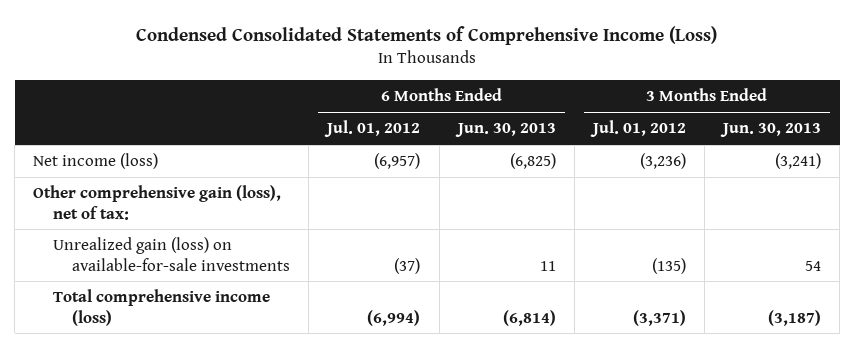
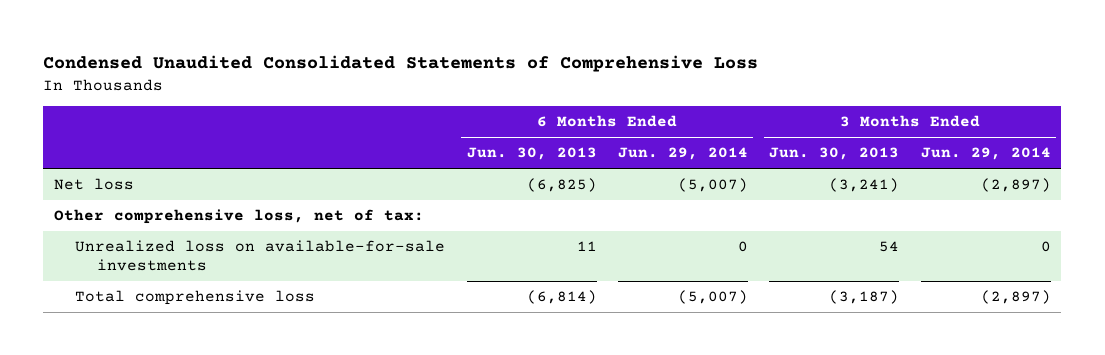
- Condensed Consolidated Statements of Comprehensive Income (Loss)
+ Condensed Unaudited Consolidated Statements of Comprehensive Loss
- | 6 Months Ended Jul. 01, 2012 | 6 Months Ended Jun. 30, 2013 | 3 Months Ended Jul. 01, 2012 | 3 Months Ended Jun. 30, 2013
+ | 6 Months Ended Jun. 30, 2013 | 6 Months Ended Jun. 29, 2014 | 3 Months Ended Jun. 30, 2013 | 3 Months Ended Jun. 29, 2014
- Net income (loss) | (6,957) | (6,825) | (3,236) | (3,241)
- Other comprehensive gain (loss), net of tax:
- Unrealized gain (loss) on available-for-sale investments | (37) | 11 | (135) | 54
- Total comprehensive income (loss) | (6,994) | (6,814) | (3,371) | (3,187)
+ Net loss | (6,825) | (5,007) | (3,241) | (2,897)
+ Other comprehensive loss, net of tax:
+ Unrealized loss on available-for-sale investments | 11 | 0 | 54 | 0
+ Total comprehensive loss | (6,814) | (5,007) | (3,187) | (2,897)

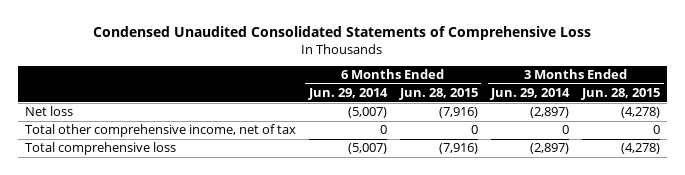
- | 6 Months Ended Jun. 30, 2013 | 6 Months Ended Jun. 29, 2014 | 3 Months Ended Jun. 30, 2013 | 3 Months Ended Jun. 29, 2014
+ | 6 Months Ended Jun. 29, 2014 | 6 Months Ended Jun. 28, 2015 | 3 Months Ended Jun. 29, 2014 | 3 Months Ended Jun. 28, 2015
- Other comprehensive loss, net of tax:
- Unrealized loss on available-for-sale investments | 11 | 0 | 54 | 0
+ Total other comprehensive income, net of tax | 0 | 0 | 0 | 0

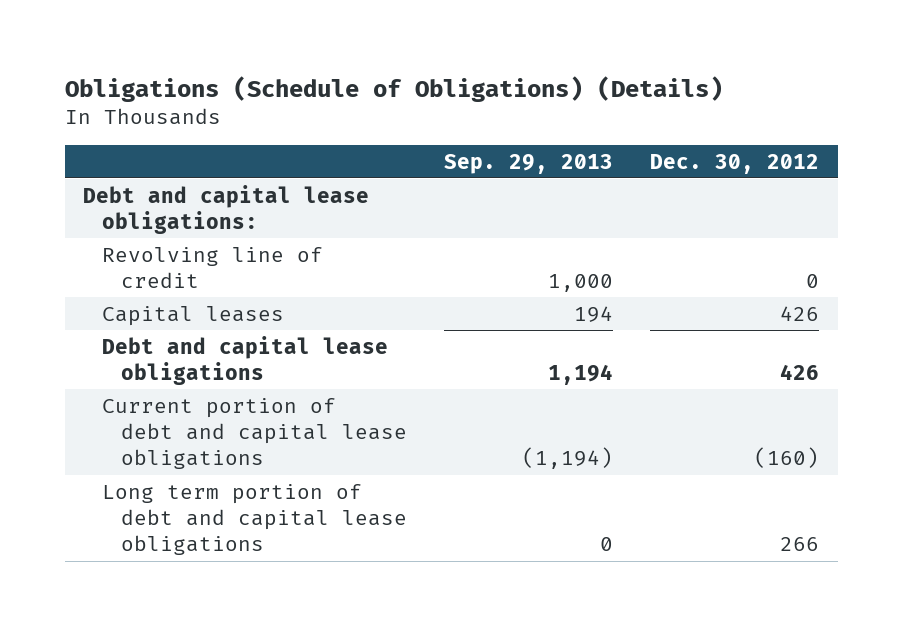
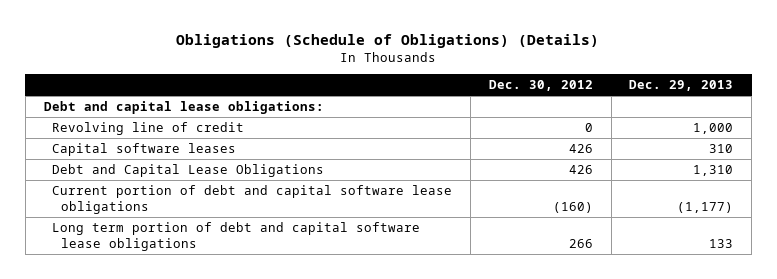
- | Sep. 29, 2013 | Dec. 30, 2012
+ | Dec. 30, 2012 | Dec. 29, 2013
- Capital leases | 194 | 426
- Debt and capital lease obligations | 1,194 | 426
- Current portion of debt and capital lease obligations | (1,194) | (160)
- Long term portion of debt and capital lease obligations | 0 | 266
+ Capital software leases | 426 | 310
+ Debt and Capital Lease Obligations | 426 | 1,310
+ Current portion of debt and capital software lease obligations | (160) | (1,177)
+ Long term portion of debt and capital software lease obligations | 266 | 133

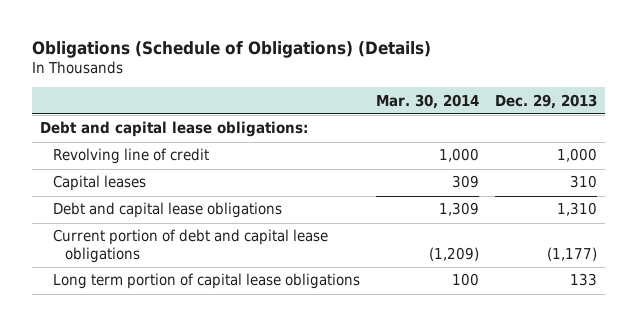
- | Dec. 30, 2012 | Dec. 29, 2013
+ | Mar. 30, 2014 | Dec. 29, 2013
- Capital software leases | 426 | 310
- Debt and Capital Lease Obligations | 426 | 1,310
- Current portion of debt and capital software lease obligations | (160) | (1,177)
- Long term portion of debt and capital software lease obligations | 266 | 133
+ Capital leases | 309 | 310
+ Debt and capital lease obligations | 1,309 | 1,310
+ Current portion of debt and capital lease obligations | (1,209) | (1,177)
+ Long term portion of capital lease obligations | 100 | 133

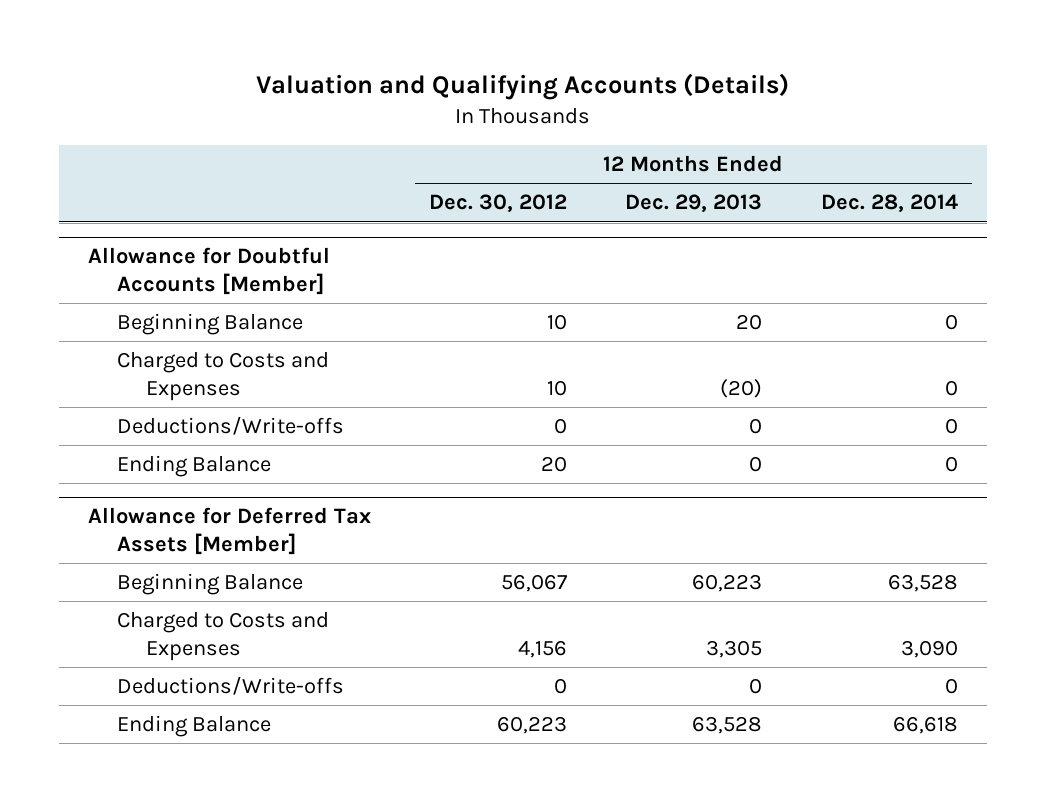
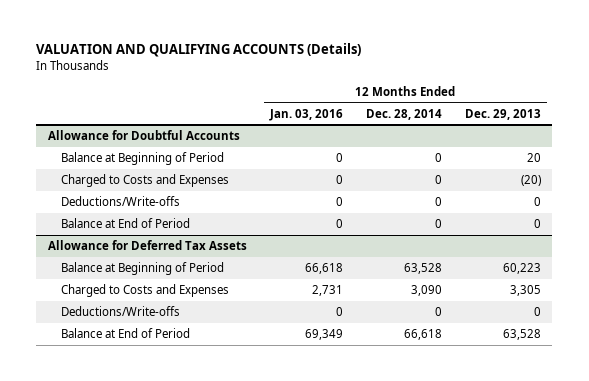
- Valuation and Qualifying Accounts (Details)
+ VALUATION AND QUALIFYING ACCOUNTS (Details)
- | 12 Months Ended Dec. 30, 2012 | 12 Months Ended Dec. 29, 2013 | 12 Months Ended Dec. 28, 2014
+ | 12 Months Ended Jan. 03, 2016 | 12 Months Ended Dec. 28, 2014 | 12 Months Ended Dec. 29, 2013
- Allowance for Doubtful Accounts [Member]
- Beginning Balance | 10 | 20 | 0
+ Allowance for Doubtful Accounts
+ Balance at Beginning of Period | 0 | 0 | 20
- Ending Balance | 20 | 0 | 0
- Allowance for Deferred Tax Assets [Member]
- Beginning Balance | 56,067 | 60,223 | 63,528
+ Balance at End of Period | 0 | 0 | 0
+ Allowance for Deferred Tax Assets
+ Balance at Beginning of Period | 66,618 | 63,528 | 60,223
- Ending Balance | 60,223 | 63,528 | 66,618
+ Balance at End of Period | 69,349 | 66,618 | 63,528

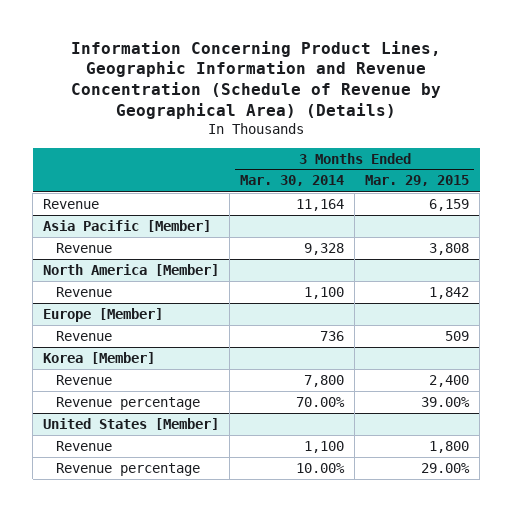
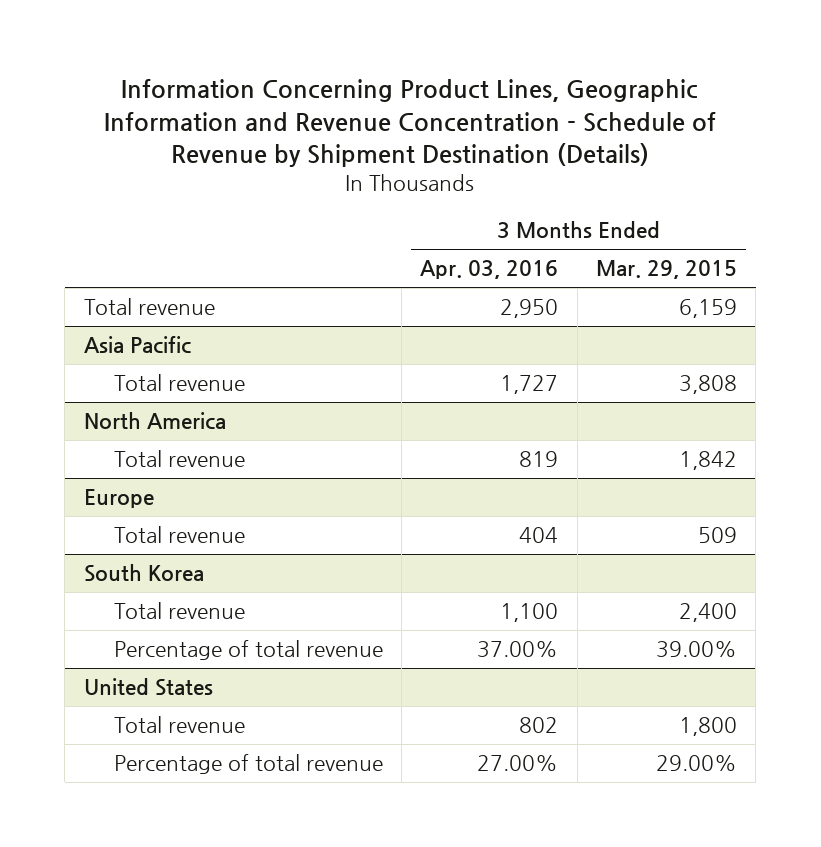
- Information Concerning Product Lines, Geographic Information and Revenue Concentration (Schedule of Revenue by Geographical Area) (Details)
+ Information Concerning Product Lines, Geographic Information and Revenue Concentration - Schedule of Revenue by Shipment Destination (Details)
- | 3 Months Ended Mar. 30, 2014 | 3 Months Ended Mar. 29, 2015
+ | 3 Months Ended Apr. 03, 2016 | 3 Months Ended Mar. 29, 2015
- Revenue | 11,164 | 6,159
- Asia Pacific [Member]
- Revenue | 9,328 | 3,808
- North America [Member]
- Revenue | 1,100 | 1,842
- Europe [Member]
- Revenue | 736 | 509
- Korea [Member]
- Revenue | 7,800 | 2,400
- Revenue percentage | 70.00% | 39.00%
- United States [Member]
- Revenue | 1,100 | 1,800
- Revenue percentage | 10.00% | 29.00%
+ Total revenue | 2,950 | 6,159
+ Asia Pacific
+ Total revenue | 1,727 | 3,808
+ North America
+ Total revenue | 819 | 1,842
+ Europe
+ Total revenue | 404 | 509
+ South Korea
+ Total revenue | 1,100 | 2,400
+ Percentage of total revenue | 37.00% | 39.00%
+ United States
+ Total revenue | 802 | 1,800
+ Percentage of total revenue | 27.00% | 29.00%

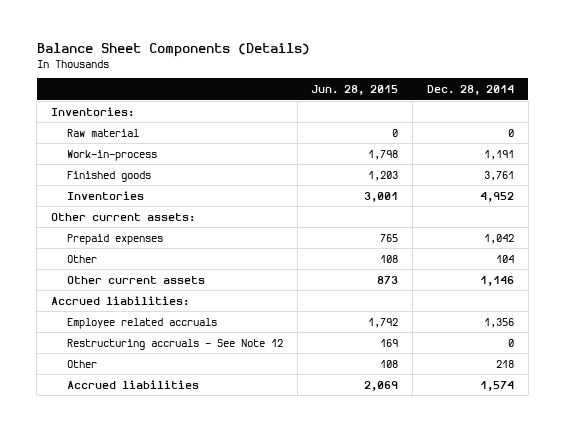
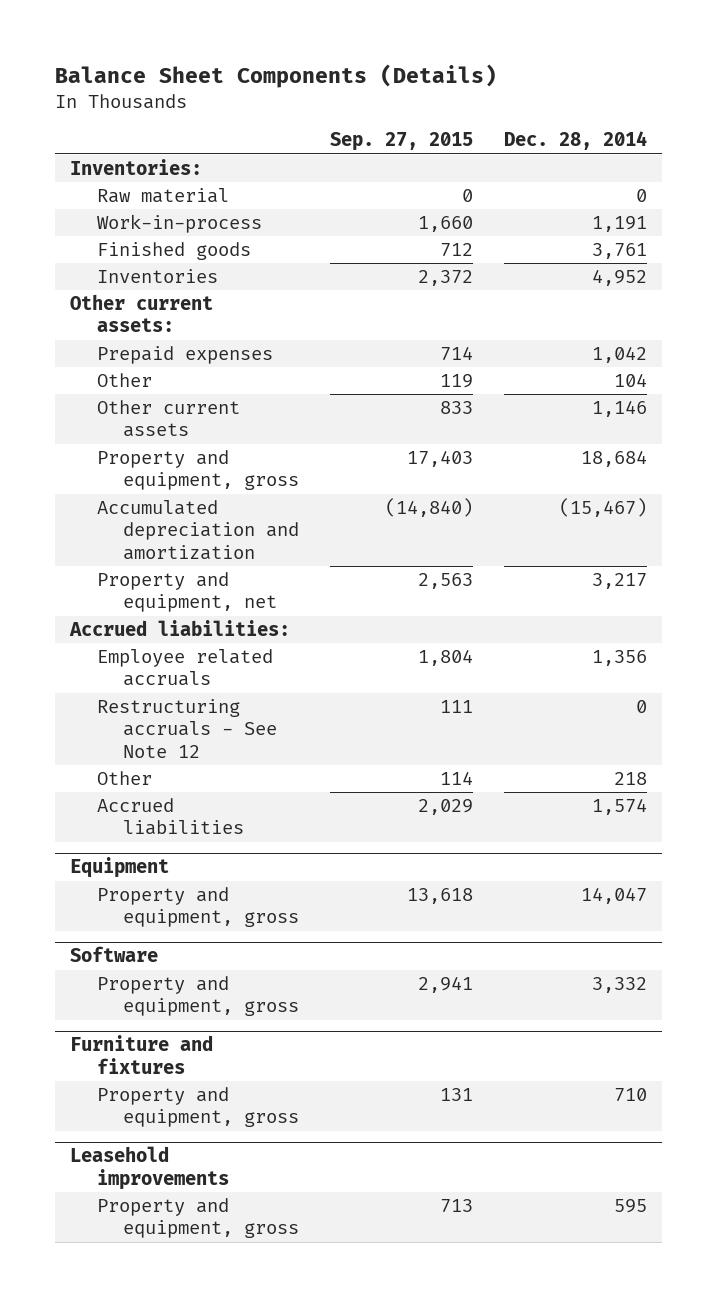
- | Jun. 28, 2015 | Dec. 28, 2014
+ | Sep. 27, 2015 | Dec. 28, 2014
+ Property and equipment, gross | 17,403 | 18,684
+ Accumulated depreciation and amortization | (14,840) | (15,467)
+ Property and equipment, net | 2,563 | 3,217
+ Equipment
+ Property and equipment, gross | 13,618 | 14,047
+ Software
+ Property and equipment, gross | 2,941 | 3,332
+ Furniture and fixtures
+ Property and equipment, gross | 131 | 710
+ Leasehold improvements
+ Property and equipment, gross | 713 | 595

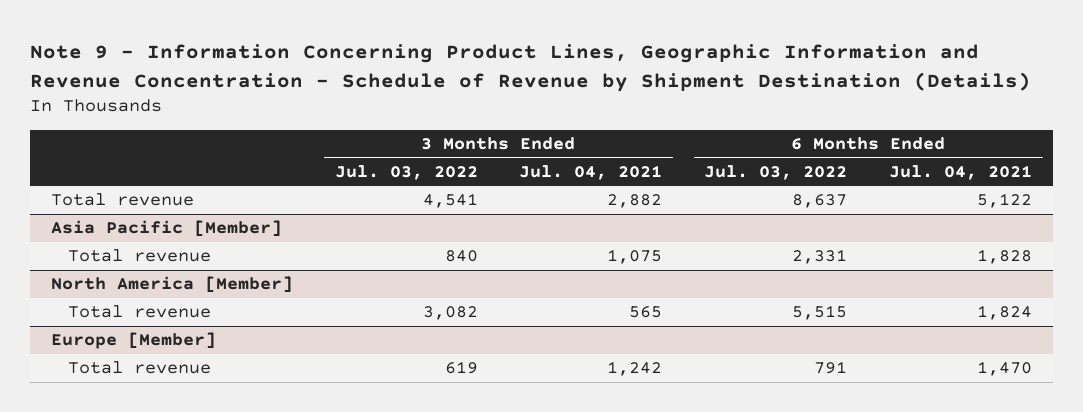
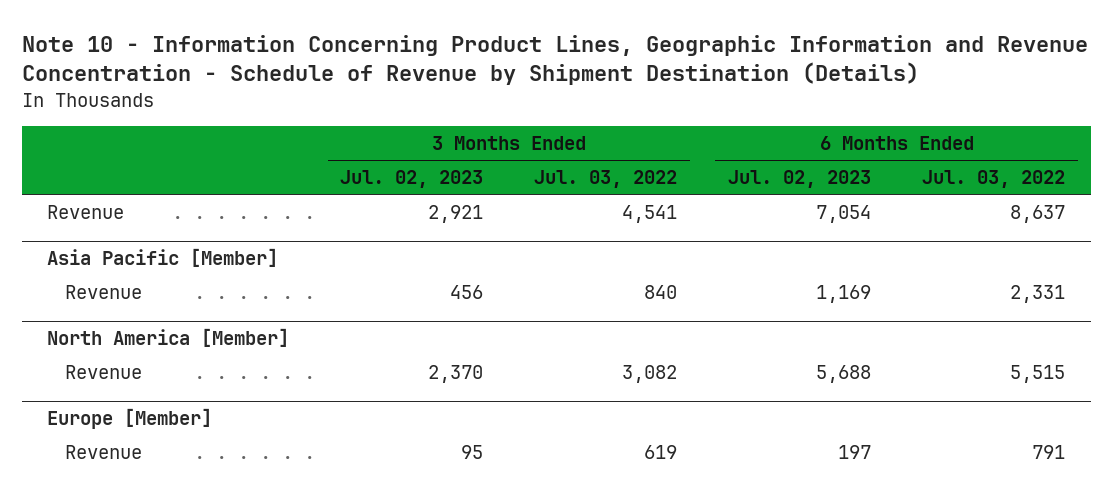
- Note 9 - Information Concerning Product Lines, Geographic Information and Revenue Concentration - Schedule of Revenue by Shipment Destination (Details)
+ Note 10 - Information Concerning Product Lines, Geographic Information and Revenue Concentration - Schedule of Revenue by Shipment Destination (Details)
- | 3 Months Ended Jul. 03, 2022 | 3 Months Ended Jul. 04, 2021 | 6 Months Ended Jul. 03, 2022 | 6 Months Ended Jul. 04, 2021
+ | 3 Months Ended Jul. 02, 2023 | 3 Months Ended Jul. 03, 2022 | 6 Months Ended Jul. 02, 2023 | 6 Months Ended Jul. 03, 2022
- Total revenue | 4,541 | 2,882 | 8,637 | 5,122
+ Revenue | 2,921 | 4,541 | 7,054 | 8,637
@ Asia Pacific [Member]
- Total revenue | 840 | 1,075 | 2,331 | 1,828
+ Revenue | 456 | 840 | 1,169 | 2,331
@ North America [Member]
- Total revenue | 3,082 | 565 | 5,515 | 1,824
+ Revenue | 2,370 | 3,082 | 5,688 | 5,515
@ Europe [Member]
- Total revenue | 619 | 1,242 | 791 | 1,470
+ Revenue | 95 | 619 | 197 | 791

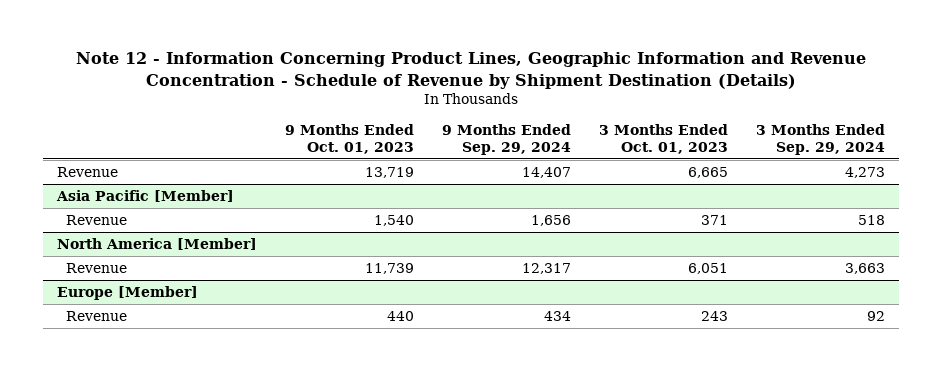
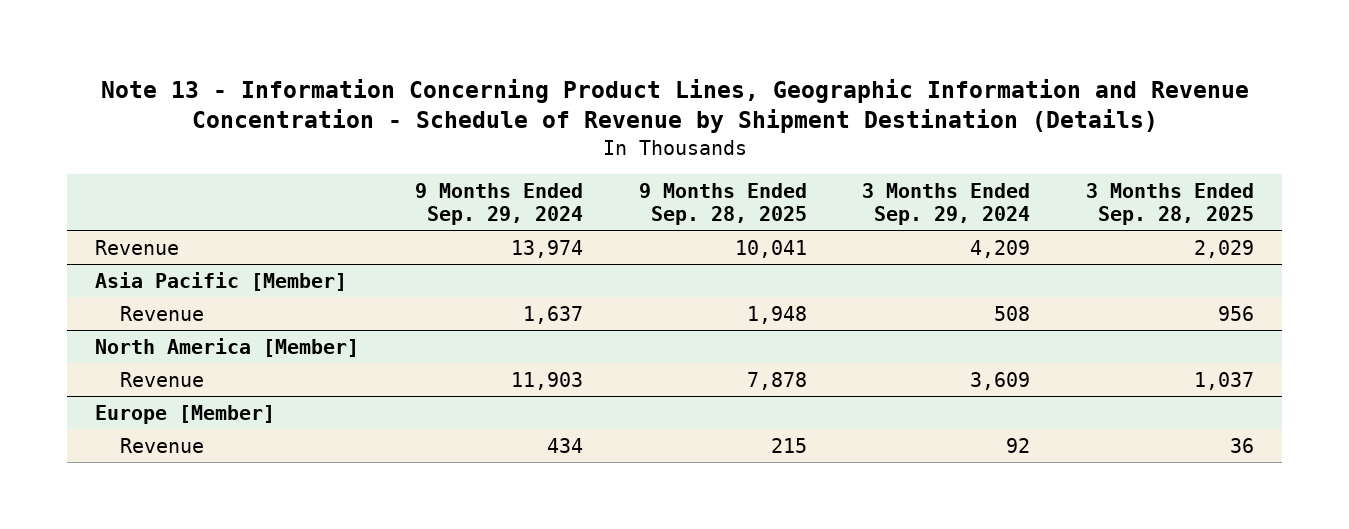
- Note 12 - Information Concerning Product Lines, Geographic Information and Revenue Concentration - Schedule of Revenue by Shipment Destination (Details)
+ Note 13 - Information Concerning Product Lines, Geographic Information and Revenue Concentration - Schedule of Revenue by Shipment Destination (Details)
- | 9 Months Ended Oct. 01, 2023 | 9 Months Ended Sep. 29, 2024 | 3 Months Ended Oct. 01, 2023 | 3 Months Ended Sep. 29, 2024
+ | 9 Months Ended Sep. 29, 2024 | 9 Months Ended Sep. 28, 2025 | 3 Months Ended Sep. 29, 2024 | 3 Months Ended Sep. 28, 2025
- Revenue | 13,719 | 14,407 | 6,665 | 4,273
+ Revenue | 13,974 | 10,041 | 4,209 | 2,029
@ Asia Pacific [Member]
- Revenue | 1,540 | 1,656 | 371 | 518
+ Revenue | 1,637 | 1,948 | 508 | 956
@ North America [Member]
- Revenue | 11,739 | 12,317 | 6,051 | 3,663
+ Revenue | 11,903 | 7,878 | 3,609 | 1,037

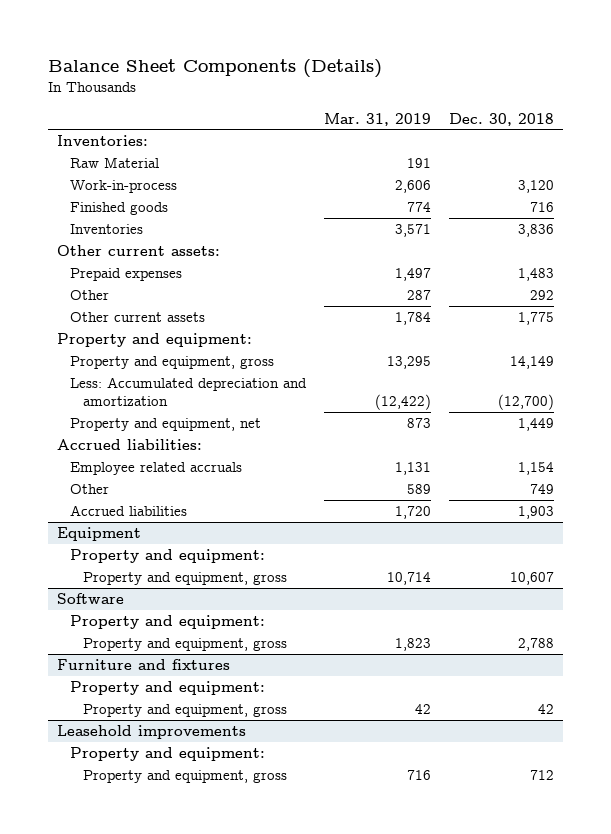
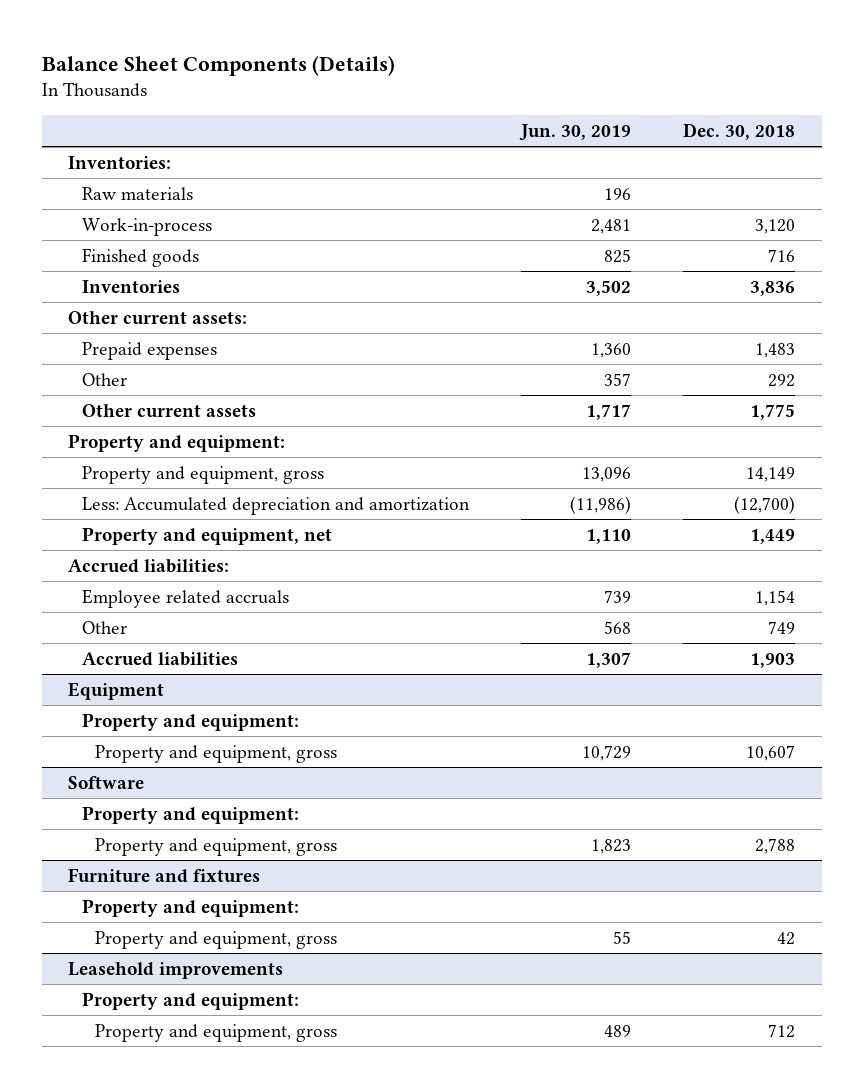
- | Mar. 31, 2019 | Dec. 30, 2018
+ | Jun. 30, 2019 | Dec. 30, 2018
- Raw Material | 191 |
+ Raw materials | 196 |

